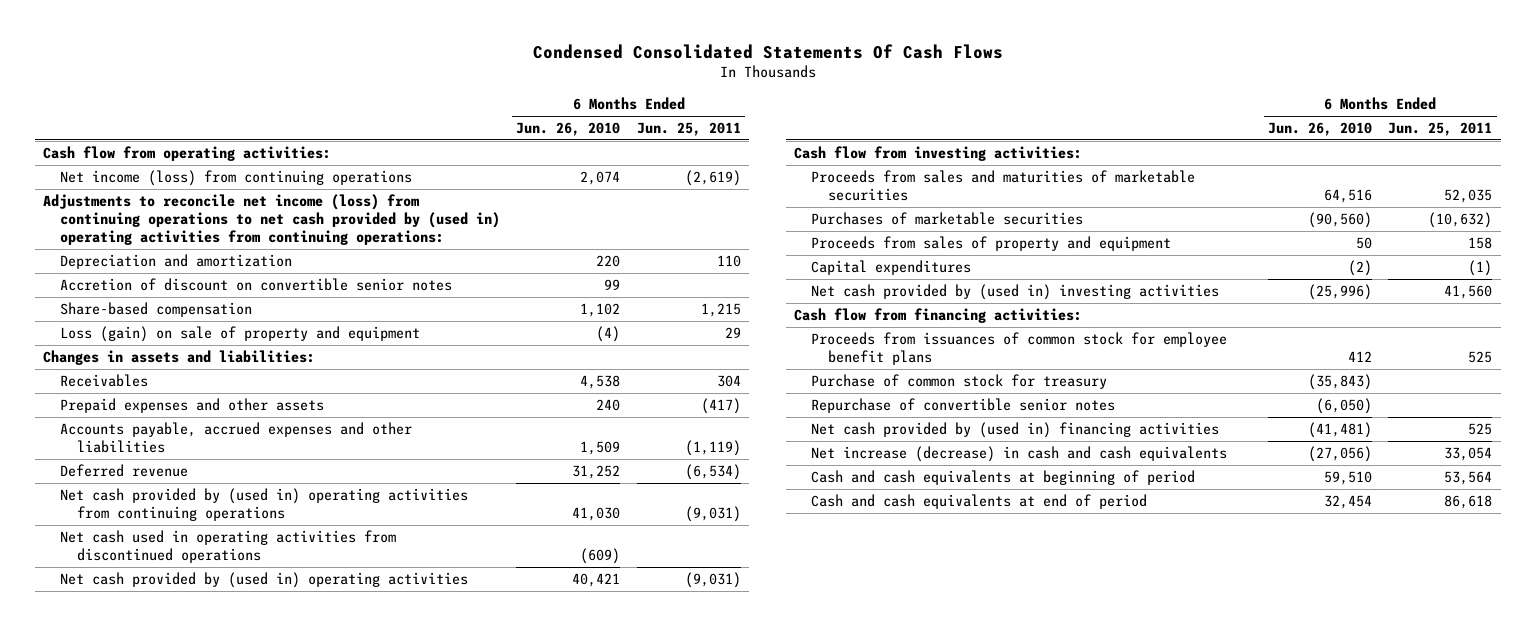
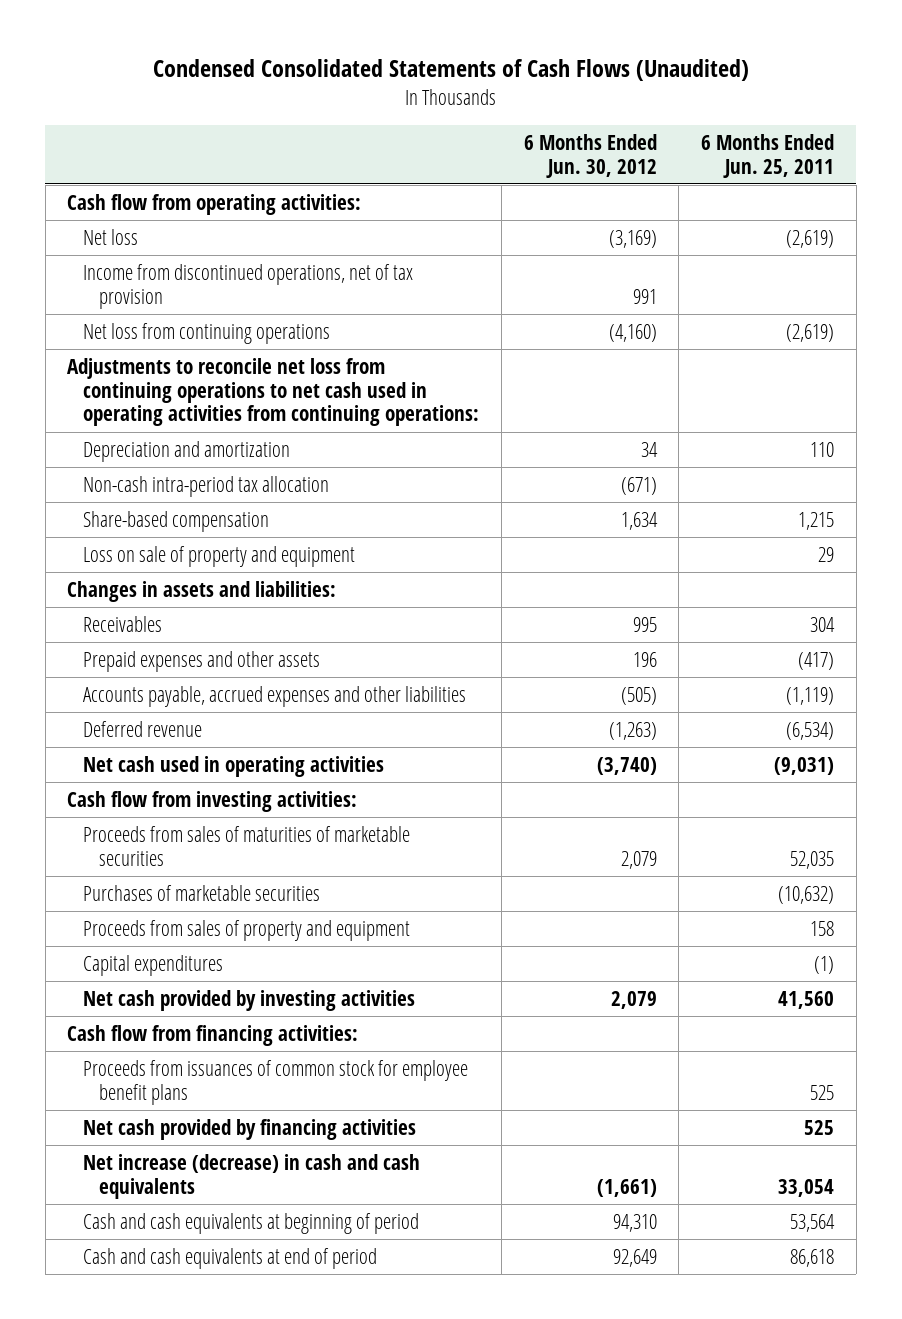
- Condensed Consolidated Statements Of Cash Flows
+ Condensed Consolidated Statements of Cash Flows (Unaudited)
- | 6 Months Ended Jun. 26, 2010 | 6 Months Ended Jun. 25, 2011
+ | 6 Months Ended Jun. 30, 2012 | 6 Months Ended Jun. 25, 2011
- Net income (loss) from continuing operations | 2,074 | (2,619)
- Adjustments to reconcile net income (loss) from continuing operations to net cash provided by (used in) operating activities from continuing operations:
+ Net loss | (3,169) | (2,619)
+ Income from discontinued operations, net of tax provision | 991 |
+ Net loss from continuing operations | (4,160) | (2,619)
+ Adjustments to reconcile net loss from continuing operations to net cash used in operating activities from continuing operations:
- Accretion of discount on convertible senior notes | 99 |
+ Non-cash intra-period tax allocation | (671) |
- Loss (gain) on sale of property and equipment | (4) | 29
+ Loss on sale of property and equipment | | 29
- Net cash provided by (used in) operating activities from continuing operations | 41,030 | (9,031)
- Net cash used in operating activities from discontinued operations | (609) |
- Net cash provided by (used in) operating activities | 40,421 | (9,031)
+ Net cash used in operating activities | (3,740) | (9,031)
- Proceeds from sales and maturities of marketable securities | 64,516 | 52,035
+ Proceeds from sales of maturities of marketable securities | 2,079 | 52,035
- Net cash provided by (used in) investing activities | (25,996) | 41,560
+ Net cash provided by investing activities | 2,079 | 41,560
- Purchase of common stock for treasury | (35,843) |
- Repurchase of convertible senior notes | (6,050) |
- Net cash provided by (used in) financing activities | (41,481) | 525
+ Net cash provided by financing activities | | 525

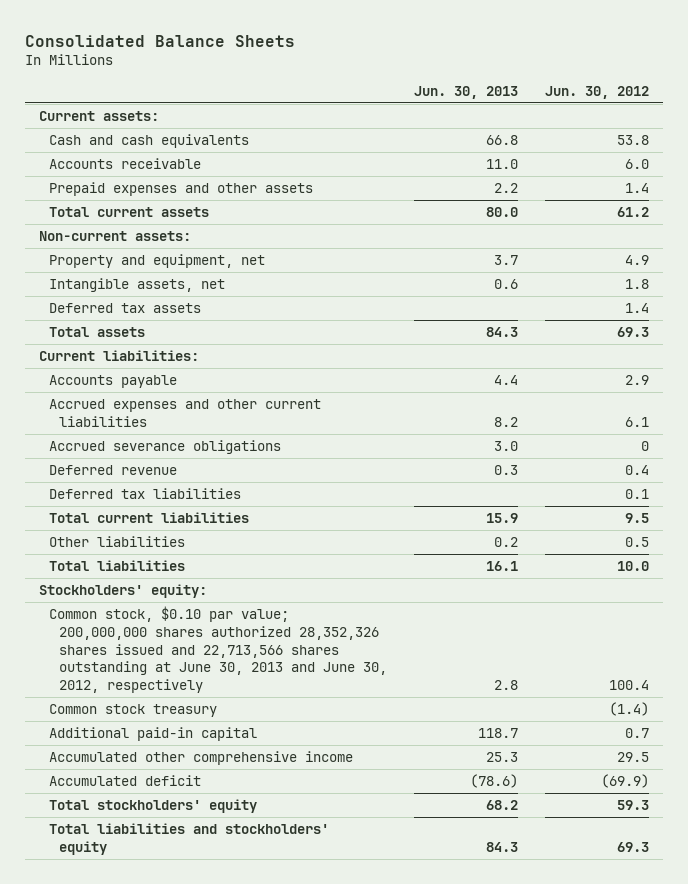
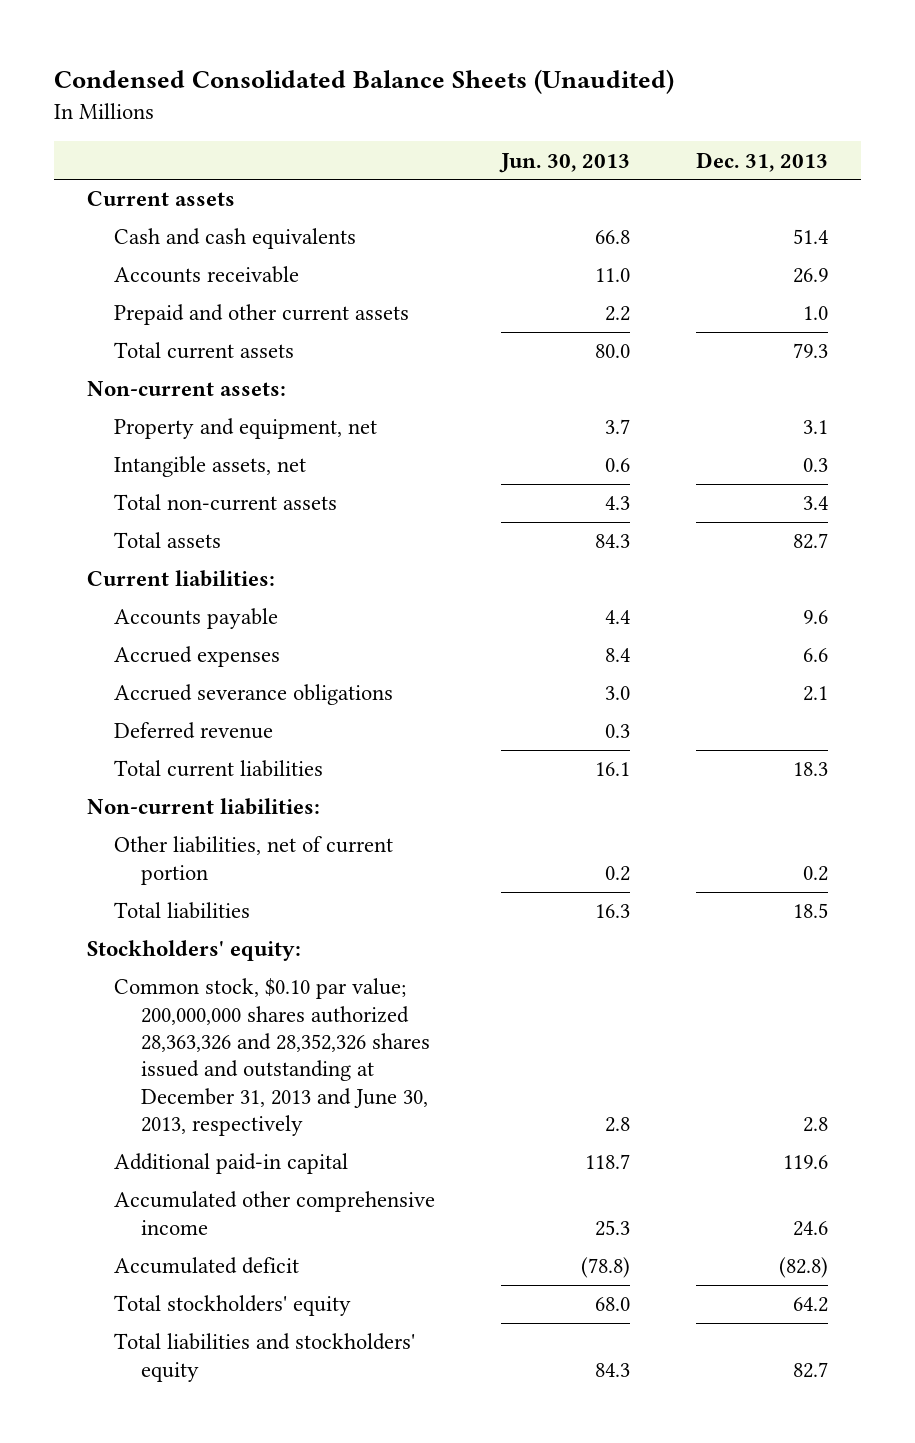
- Consolidated Balance Sheets
+ Condensed Consolidated Balance Sheets (Unaudited)
- | Jun. 30, 2013 | Jun. 30, 2012
+ | Jun. 30, 2013 | Dec. 31, 2013
- Current assets:
+ Current assets
- Prepaid expenses and other assets | 2.2 | 1.4
+ Prepaid and other current assets | 2.2 | 1.0
- Deferred tax assets | | 1.4
+ Total non-current assets | 4.3 | 3.4
- Accrued expenses and other current liabilities | 8.2 | 6.1
+ Accrued expenses | 8.4 | 6.6
- Deferred tax liabilities | | 0.1
- Total current liabilities | 15.9 | 9.5
- Other liabilities | 0.2 | 0.5
- Total liabilities | 16.1 | 10.0
+ Total current liabilities | 16.1 | 18.3
+ Non-current liabilities:
+ Other liabilities, net of current portion | 0.2 | 0.2
+ Total liabilities | 16.3 | 18.5
- Common stock, $0.10 par value; 200,000,000 shares authorized 28,352,326 shares issued and 22,713,566 shares outstanding at June 30, 2013 and June 30, 2012, respectively | 2.8 | 100.4
- Common stock treasury | | (1.4)
+ Common stock, $0.10 par value; 200,000,000 shares authorized 28,363,326 and 28,352,326 shares issued and outstanding at December 31, 2013 and June 30, 2013, respectively | 2.8 | 2.8
- Accumulated deficit | (78.6) | (69.9)
- Total stockholders' equity | 68.2 | 59.3
+ Accumulated deficit | (78.8) | (82.8)
+ Total stockholders' equity | 68.0 | 64.2

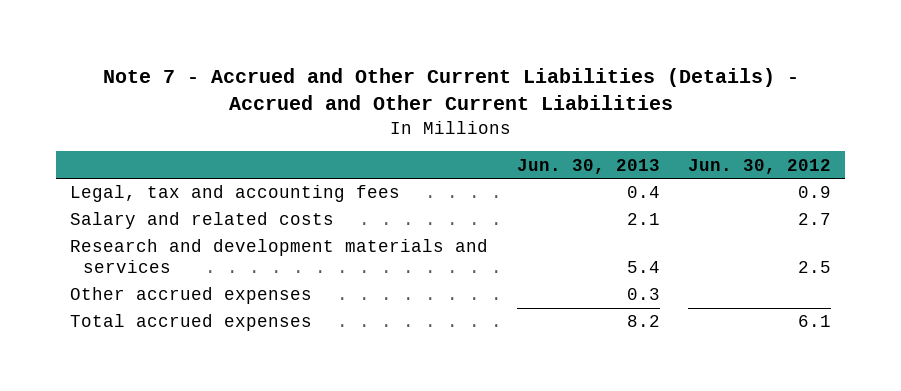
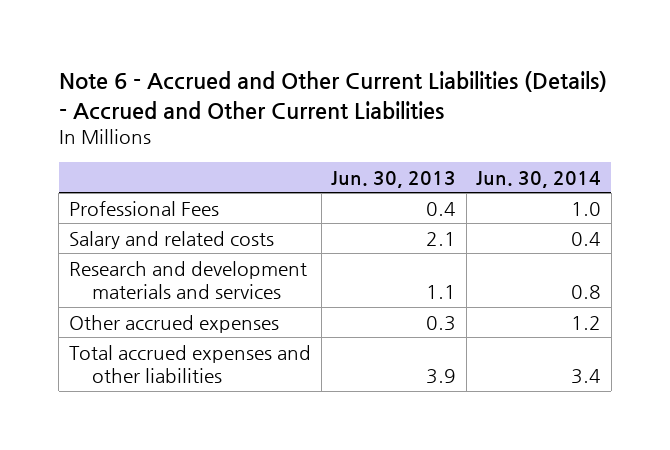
- Note 7 - Accrued and Other Current Liabilities (Details) - Accrued and Other Current Liabilities
+ Note 6 - Accrued and Other Current Liabilities (Details) - Accrued and Other Current Liabilities
- | Jun. 30, 2013 | Jun. 30, 2012
+ | Jun. 30, 2013 | Jun. 30, 2014
- Legal, tax and accounting fees | 0.4 | 0.9
+ Professional Fees | 0.4 | 1.0
- Research and development materials and services | 5.4 | 2.5
+ Research and development materials and services | 1.1 | 0.8
- Total accrued expenses | 8.2 | 6.1
+ Total accrued expenses and other liabilities | 3.9 | 3.4

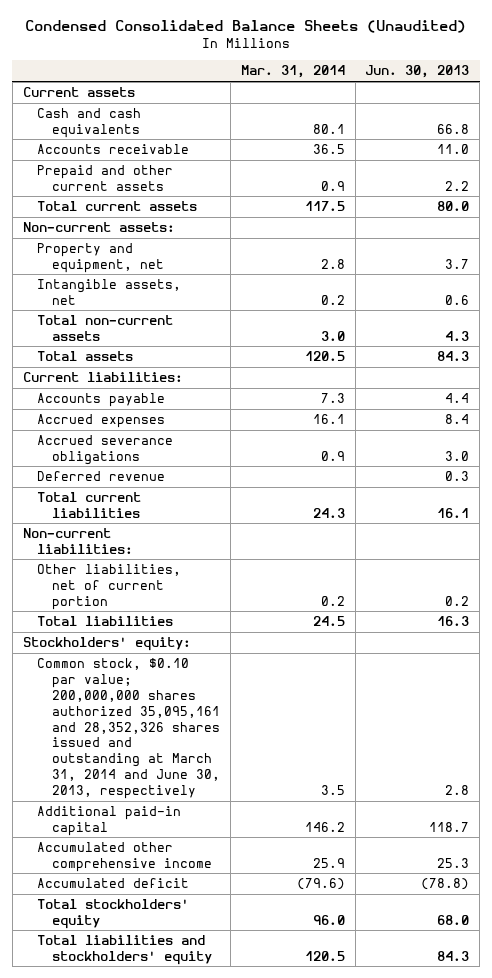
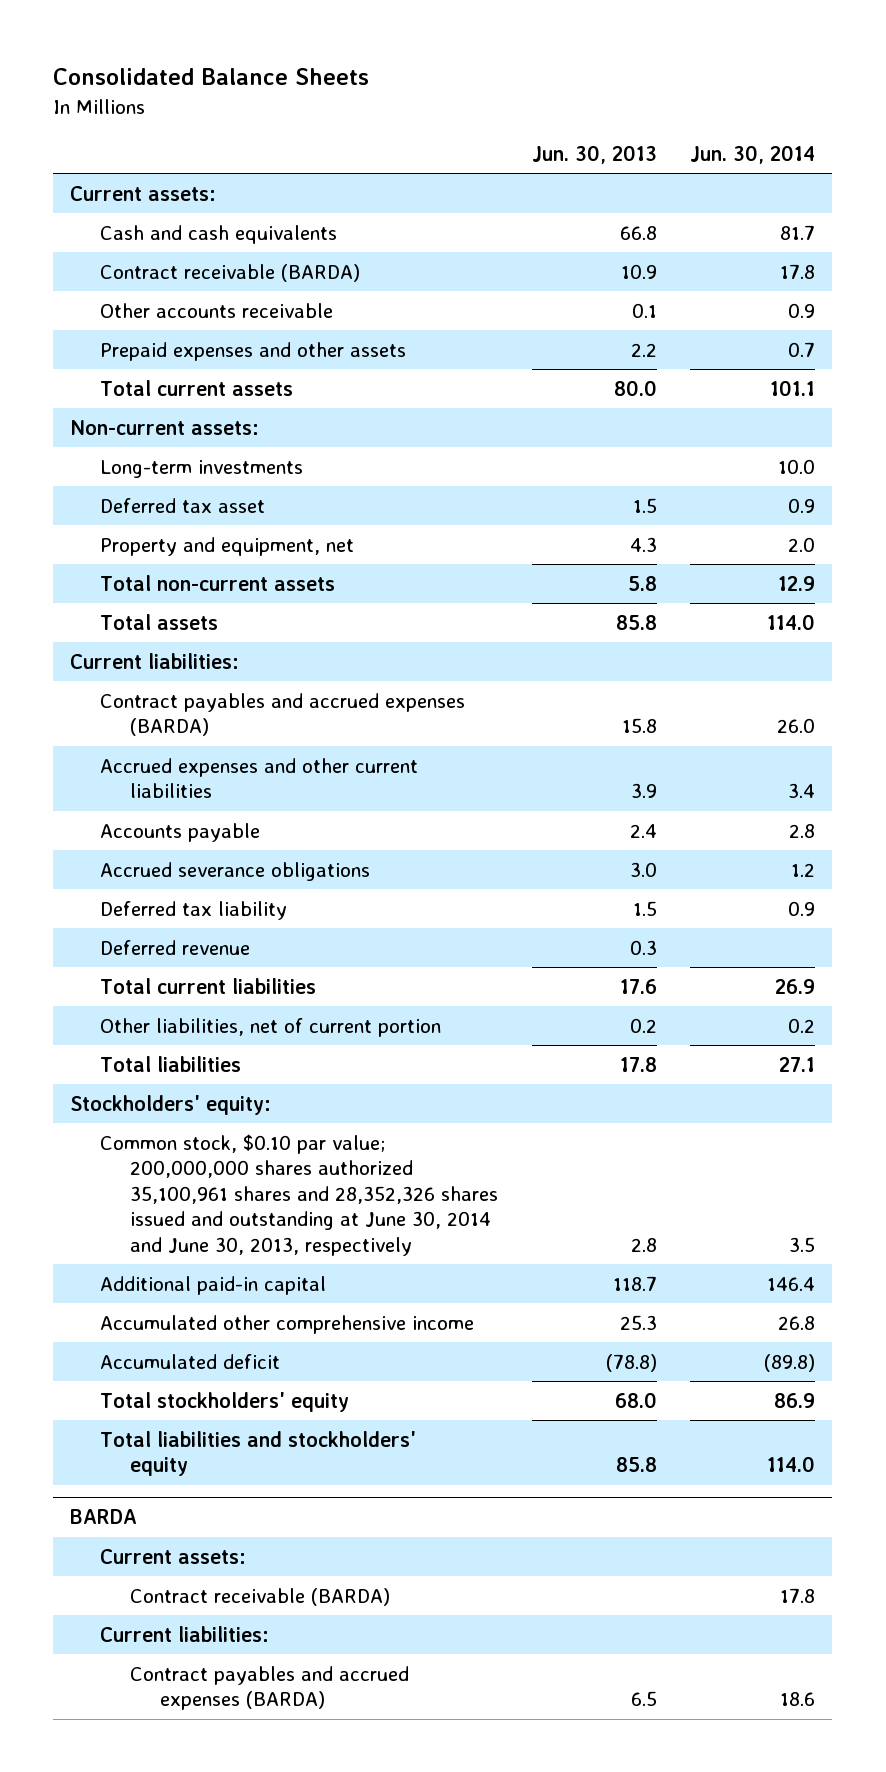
- Condensed Consolidated Balance Sheets (Unaudited)
+ Consolidated Balance Sheets
- | Mar. 31, 2014 | Jun. 30, 2013
+ | Jun. 30, 2013 | Jun. 30, 2014
- Current assets
+ Current assets:
- Accounts receivable | 36.5 | 11.0
- Prepaid and other current assets | 0.9 | 2.2
+ Contract receivable (BARDA) | 10.9 | 17.8
+ Other accounts receivable | 0.1 | 0.9
+ Prepaid expenses and other assets | 2.2 | 0.7
- Property and equipment, net | 2.8 | 3.7
- Intangible assets, net | 0.2 | 0.6
- Total non-current assets | 3.0 | 4.3
- Total assets | 120.5 | 84.3
+ Long-term investments | | 10.0
+ Deferred tax asset | 1.5 | 0.9
+ Property and equipment, net | 4.3 | 2.0
+ Total non-current assets | 5.8 | 12.9
+ Total assets | 85.8 | 114.0
- Accounts payable | 7.3 | 4.4
- Accrued expenses | 16.1 | 8.4
+ Contract payables and accrued expenses (BARDA) | 15.8 | 26.0
+ Accrued expenses and other current liabilities | 3.9 | 3.4
+ Accounts payable | 2.4 | 2.8
+ Deferred tax liability | 1.5 | 0.9
- Total current liabilities | 24.3 | 16.1
- Non-current liabilities:
+ Total current liabilities | 17.6 | 26.9
- Total liabilities | 24.5 | 16.3
+ Total liabilities | 17.8 | 27.1
- Common stock, $0.10 par value; 200,000,000 shares authorized 35,095,161 and 28,352,326 shares issued and outstanding at March 31, 2014 and June 30, 2013, respectively | 3.5 | 2.8
+ Common stock, $0.10 par value; 200,000,000 shares authorized 35,100,961 shares and 28,352,326 shares issued and outstanding at June 30, 2014 and June 30, 2013, respectively | 2.8 | 3.5
- Total liabilities and stockholders' equity | 120.5 | 84.3
+ Total liabilities and stockholders' equity | 85.8 | 114.0
+ BARDA
+ Current assets:
+ Contract receivable (BARDA) | | 17.8
+ Current liabilities:
+ Contract payables and accrued expenses (BARDA) | 6.5 | 18.6

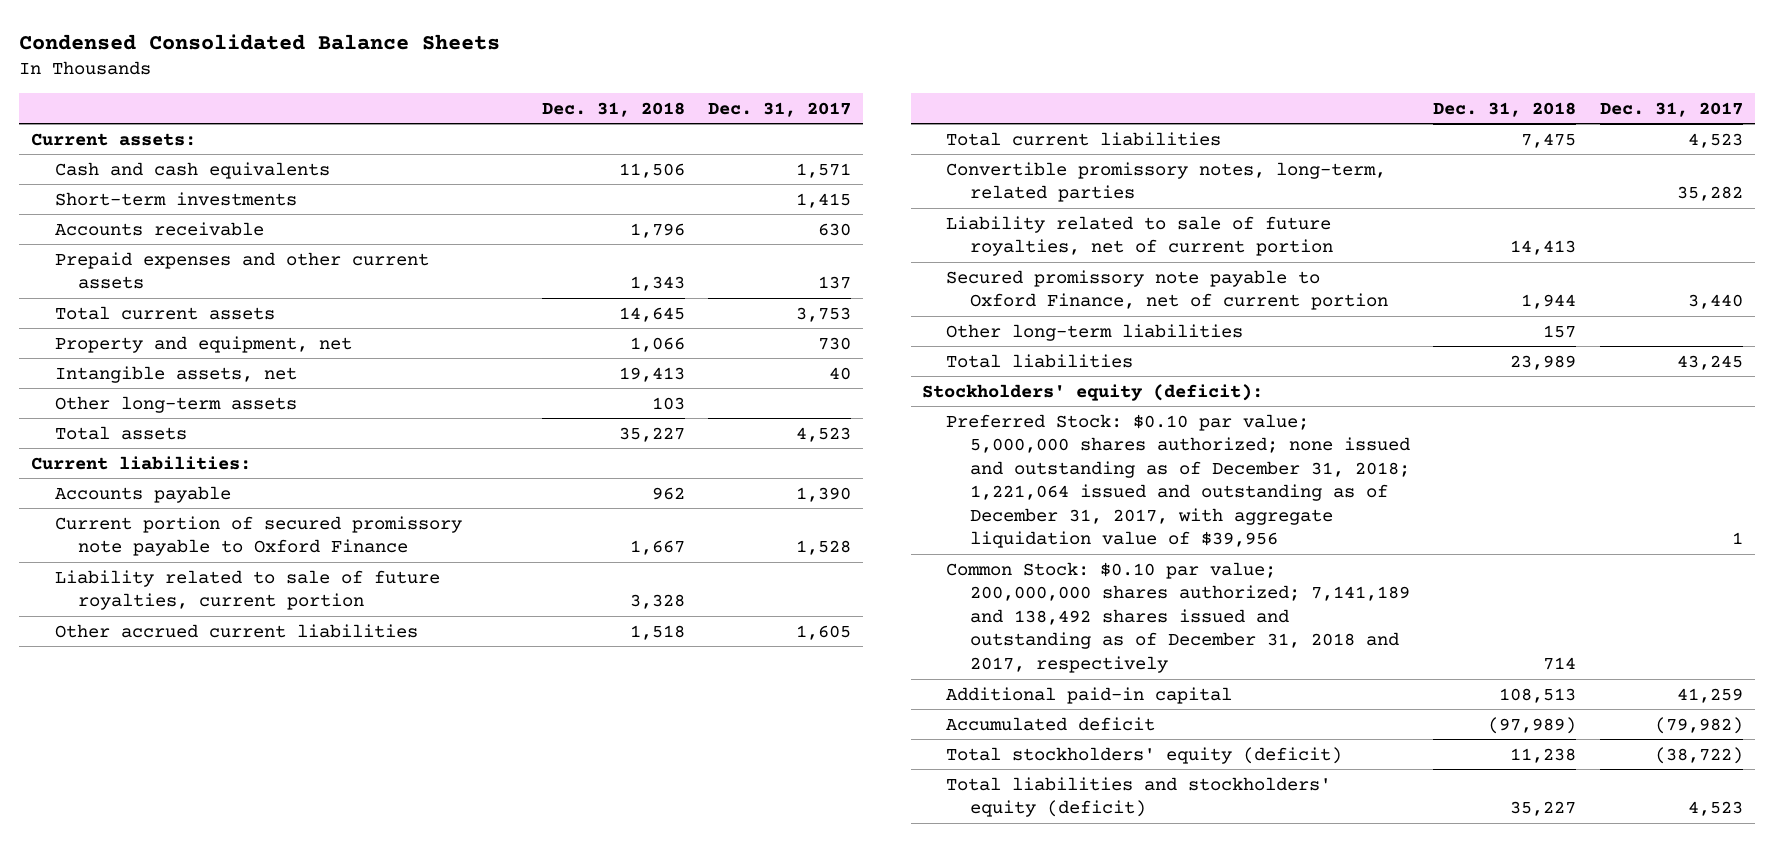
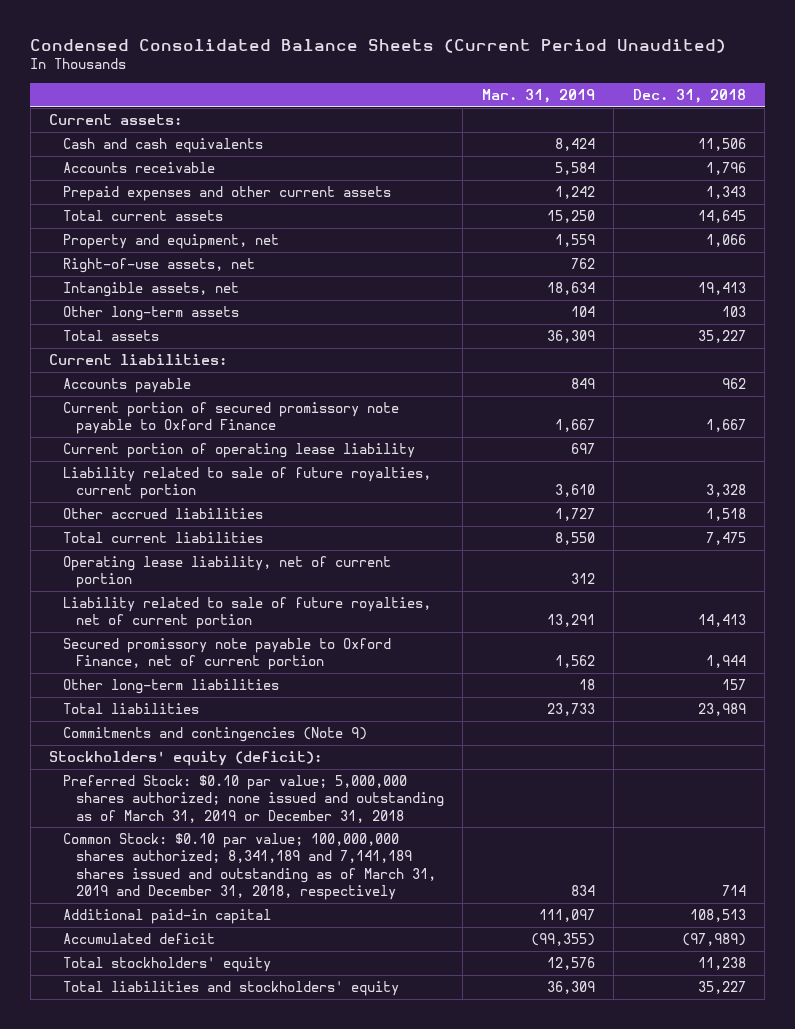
- Condensed Consolidated Balance Sheets
+ Condensed Consolidated Balance Sheets (Current Period Unaudited)
- | Dec. 31, 2018 | Dec. 31, 2017
+ | Mar. 31, 2019 | Dec. 31, 2018
- Short-term investments | | 1,415
+ Right-of-use assets, net | 762 |
+ Current portion of operating lease liability | 697 |
- Other accrued current liabilities | 1,518 | 1,605
+ Other accrued liabilities | 1,727 | 1,518
- Convertible promissory notes, long-term, related parties | | 35,282
+ Operating lease liability, net of current portion | 312 |
+ Commitments and contingencies (Note 9)
- Preferred Stock: $0.10 par value; 5,000,000 shares authorized; none issued and outstanding as of December 31, 2018; 1,221,064 issued and outstanding as of December 31, 2017, with aggregate liquidation value of $39,956 | | 1
- Common Stock: $0.10 par value; 200,000,000 shares authorized; 7,141,189 and 138,492 shares issued and outstanding as of December 31, 2018 and 2017, respectively | 714 |
+ Preferred Stock: $0.10 par value; 5,000,000 shares authorized; none issued and outstanding as of March 31, 2019 or December 31, 2018
+ Common Stock: $0.10 par value; 100,000,000 shares authorized; 8,341,189 and 7,141,189 shares issued and outstanding as of March 31, 2019 and December 31, 2018, respectively | 834 | 714
- Total stockholders' equity (deficit) | 11,238 | (38,722)
- Total liabilities and stockholders' equity (deficit) | 35,227 | 4,523
+ Total stockholders' equity | 12,576 | 11,238
+ Total liabilities and stockholders' equity | 36,309 | 35,227

